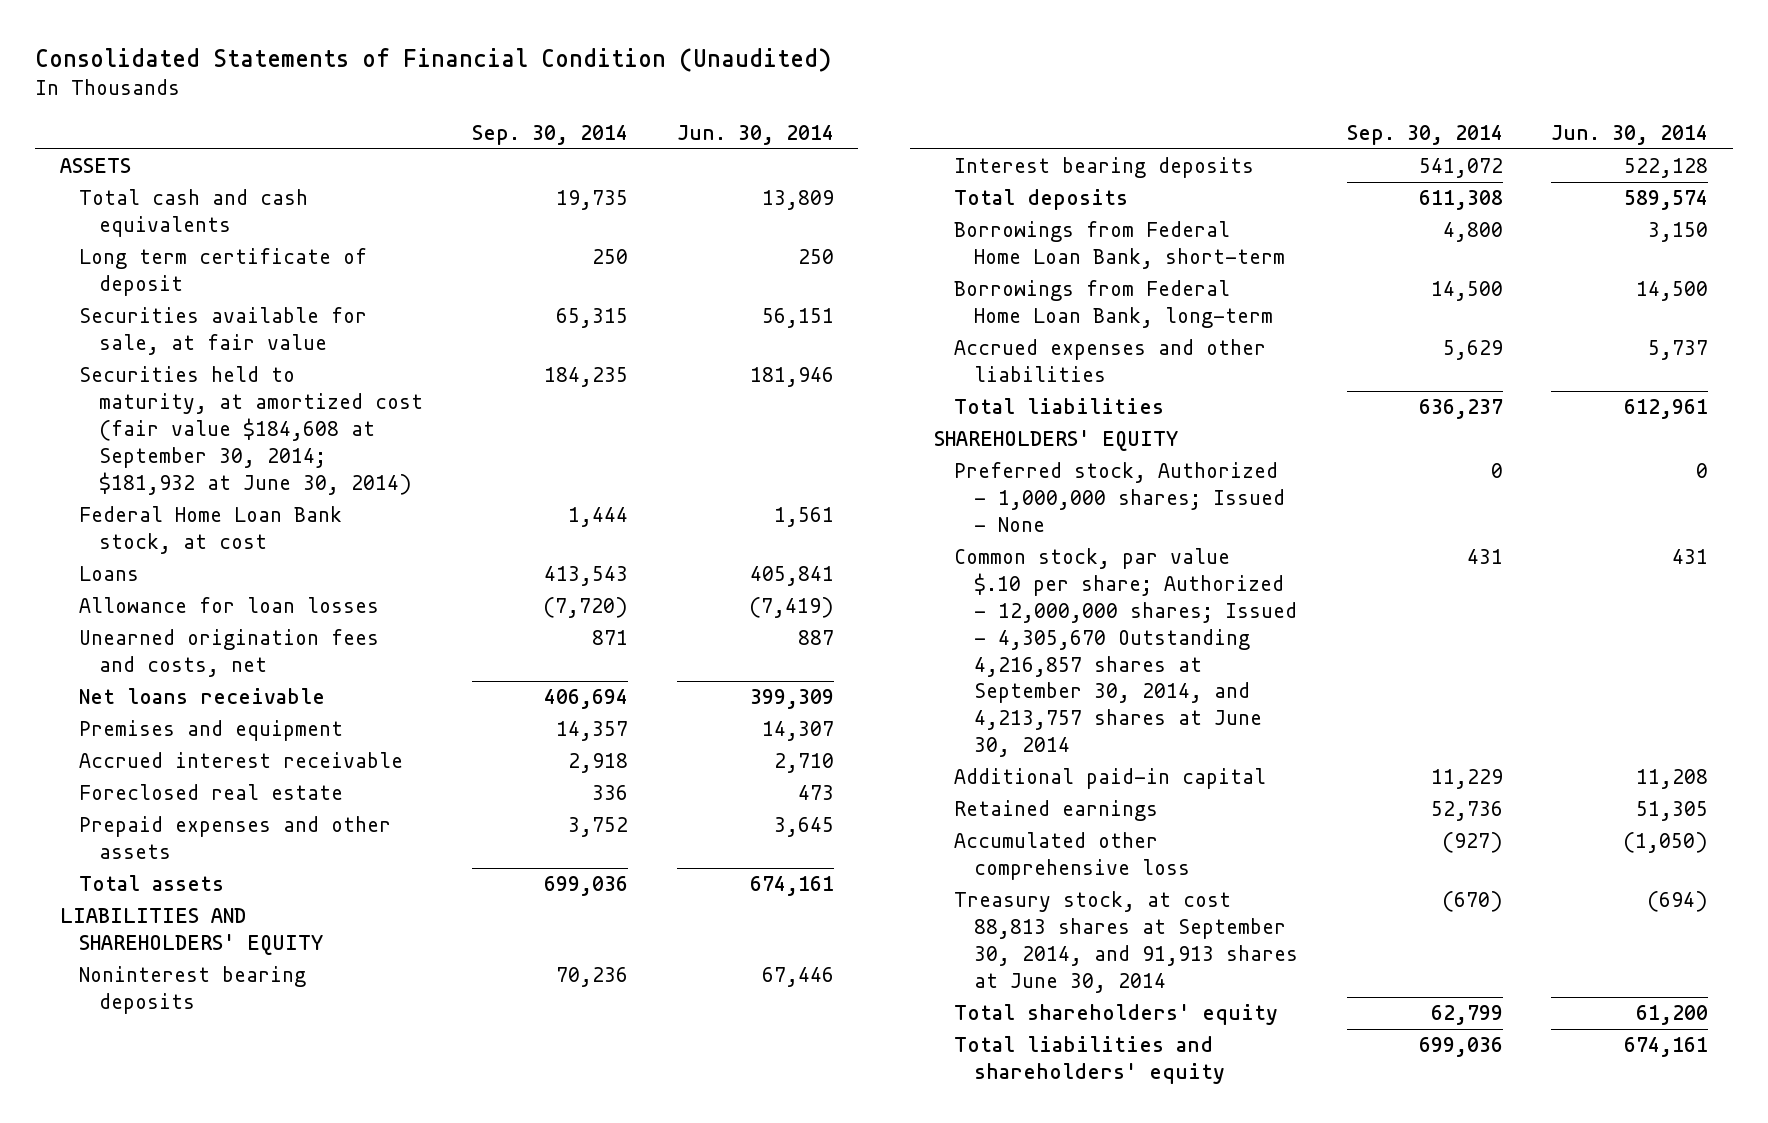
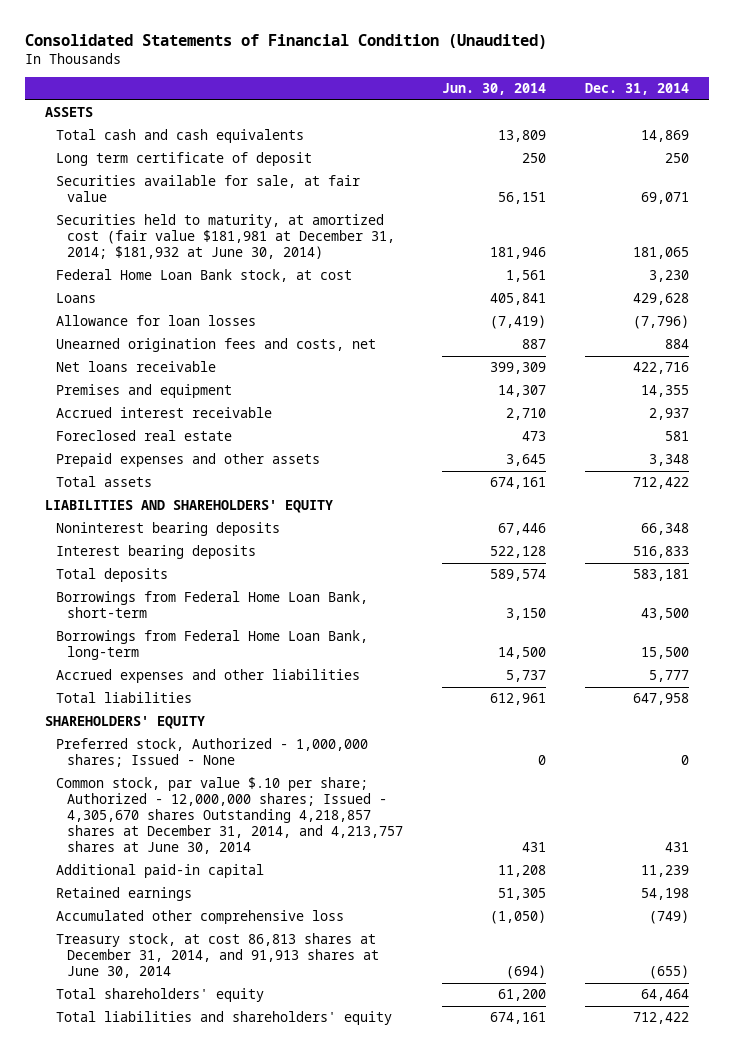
- | Sep. 30, 2014 | Jun. 30, 2014
+ | Jun. 30, 2014 | Dec. 31, 2014
- Securities held to maturity, at amortized cost (fair value $184,608 at September 30, 2014; $181,932 at June 30, 2014) | 184,235 | 181,946
+ Securities held to maturity, at amortized cost (fair value $181,981 at December 31, 2014; $181,932 at June 30, 2014) | 181,946 | 181,065
- Common stock, par value $.10 per share; Authorized - 12,000,000 shares; Issued - 4,305,670 Outstanding 4,216,857 shares at September 30, 2014, and 4,213,757 shares at June 30, 2014 | 431 | 431
+ Common stock, par value $.10 per share; Authorized - 12,000,000 shares; Issued - 4,305,670 shares Outstanding 4,218,857 shares at December 31, 2014, and 4,213,757 shares at June 30, 2014 | 431 | 431
- Treasury stock, at cost 88,813 shares at September 30, 2014, and 91,913 shares at June 30, 2014 | (670) | (694)
+ Treasury stock, at cost 86,813 shares at December 31, 2014, and 91,913 shares at June 30, 2014 | (694) | (655)

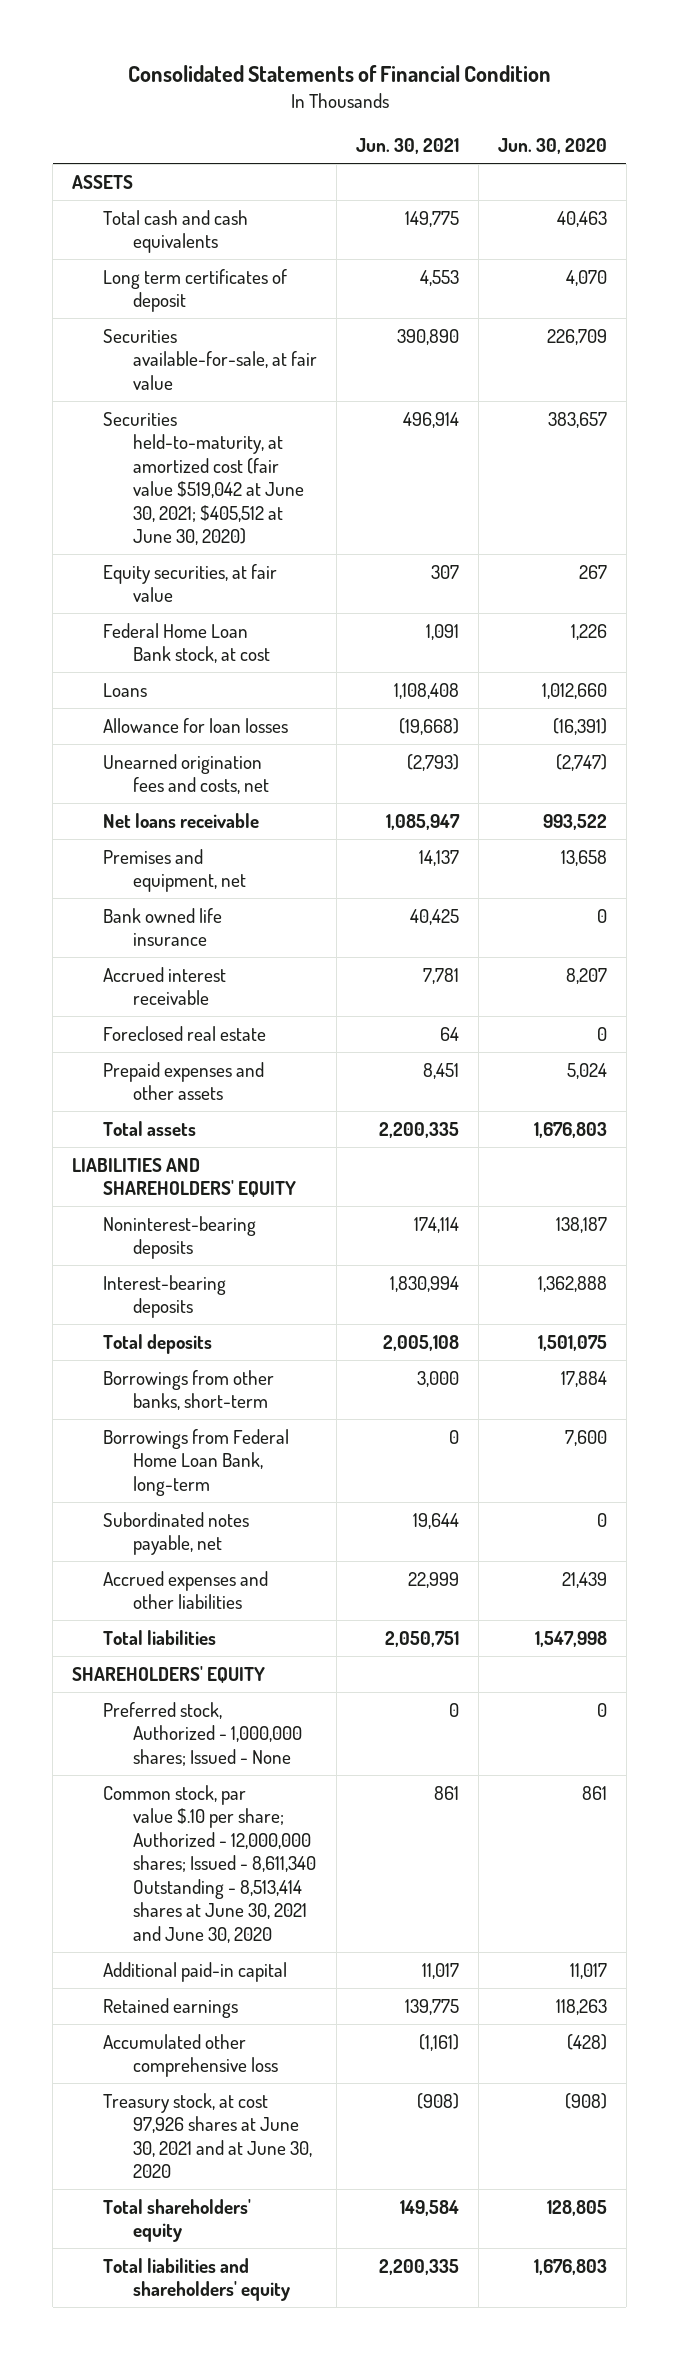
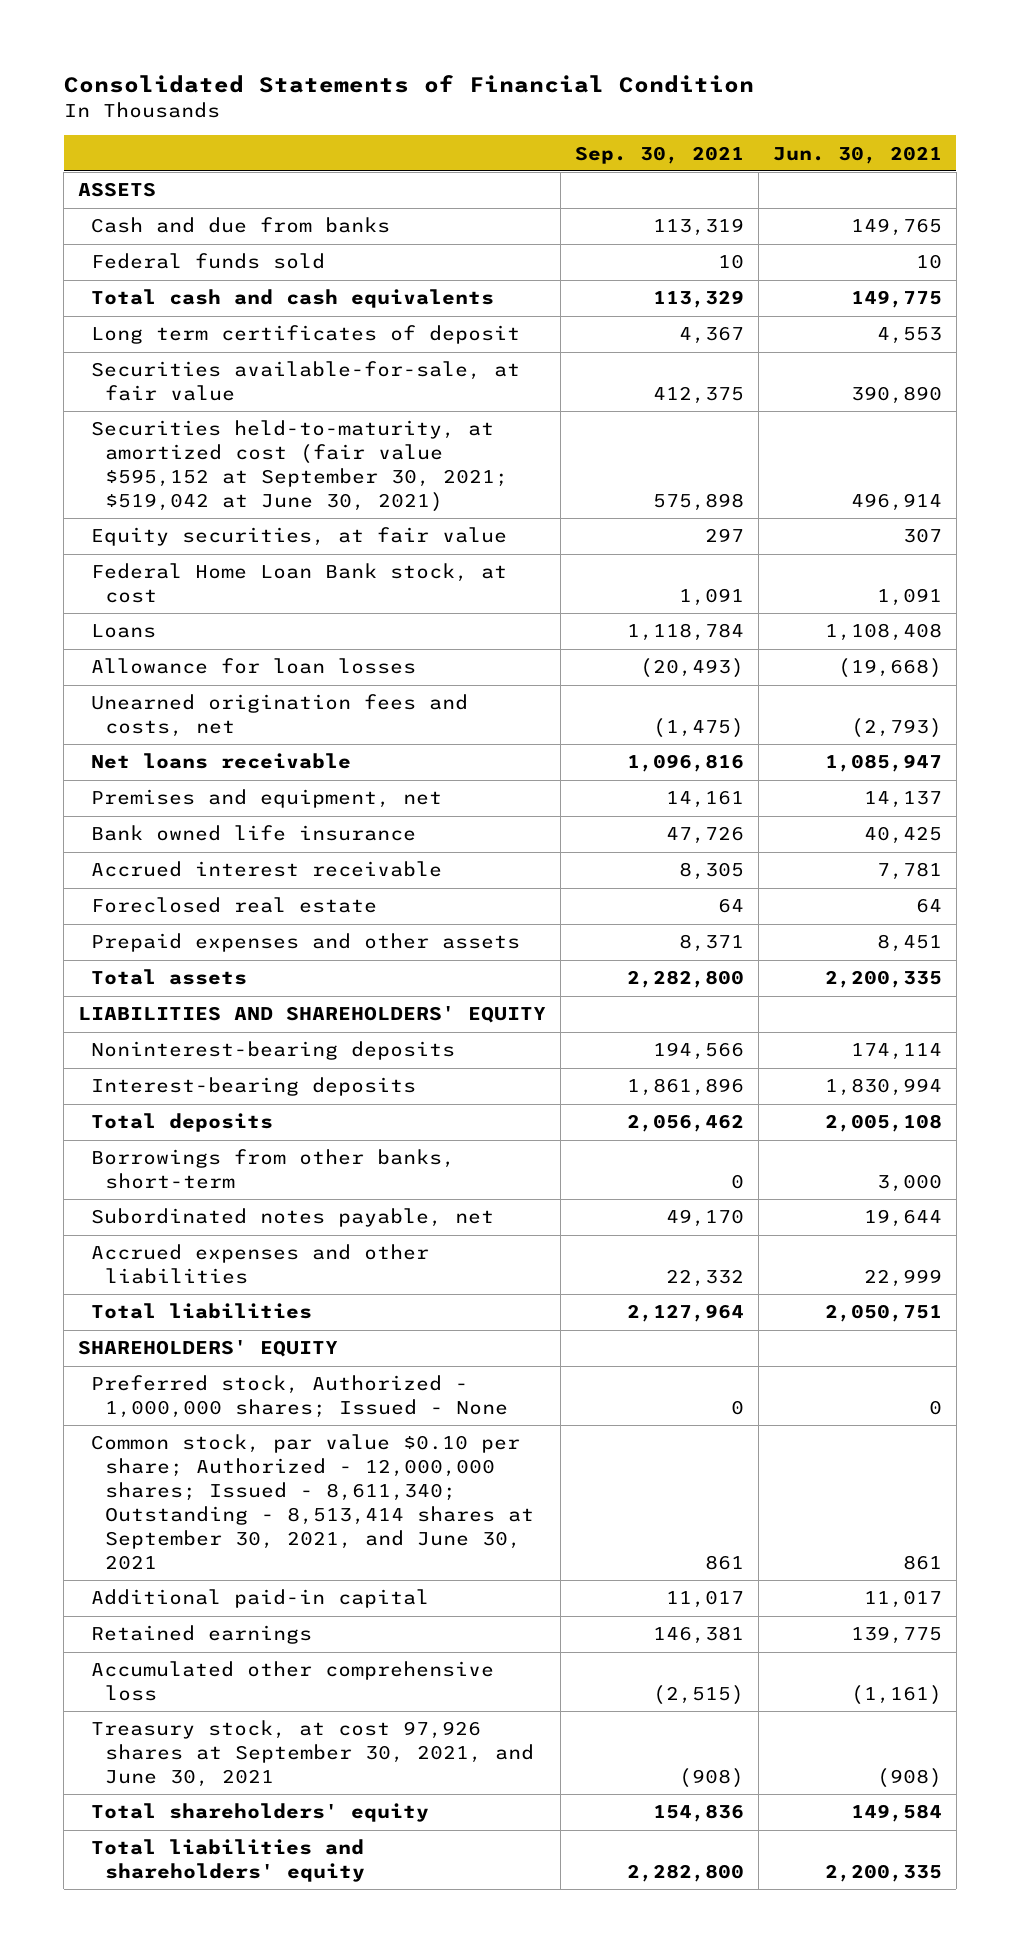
- | Jun. 30, 2021 | Jun. 30, 2020
+ | Sep. 30, 2021 | Jun. 30, 2021
+ Cash and due from banks | 113,319 | 149,765
+ Federal funds sold | 10 | 10
- Securities held-to-maturity, at amortized cost (fair value $519,042 at June 30, 2021; $405,512 at June 30, 2020) | 496,914 | 383,657
+ Securities held-to-maturity, at amortized cost (fair value $595,152 at September 30, 2021; $519,042 at June 30, 2021) | 575,898 | 496,914
- Borrowings from Federal Home Loan Bank, long-term | 0 | 7,600
- Common stock, par value $.10 per share; Authorized - 12,000,000 shares; Issued - 8,611,340 Outstanding - 8,513,414 shares at June 30, 2021 and June 30, 2020 | 861 | 861
+ Common stock, par value $0.10 per share; Authorized - 12,000,000 shares; Issued - 8,611,340; Outstanding - 8,513,414 shares at September 30, 2021, and June 30, 2021 | 861 | 861
- Treasury stock, at cost 97,926 shares at June 30, 2021 and at June 30, 2020 | (908) | (908)
+ Treasury stock, at cost 97,926 shares at September 30, 2021, and June 30, 2021 | (908) | (908)

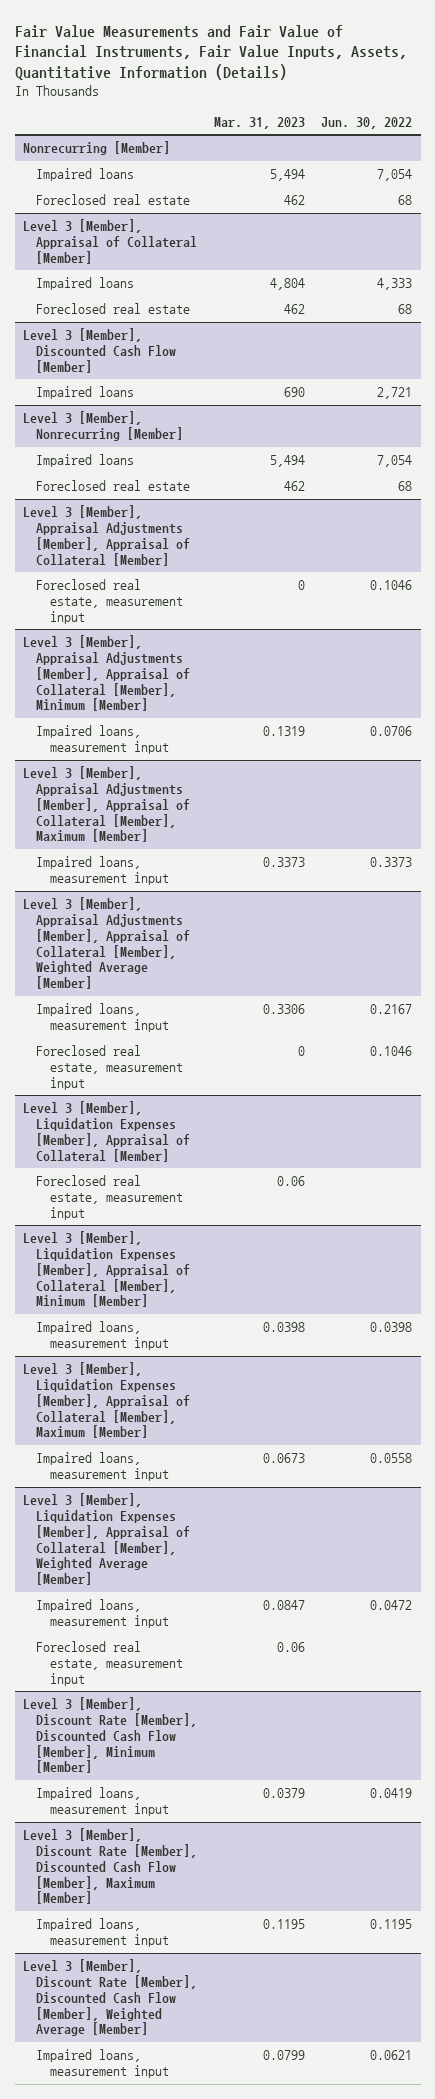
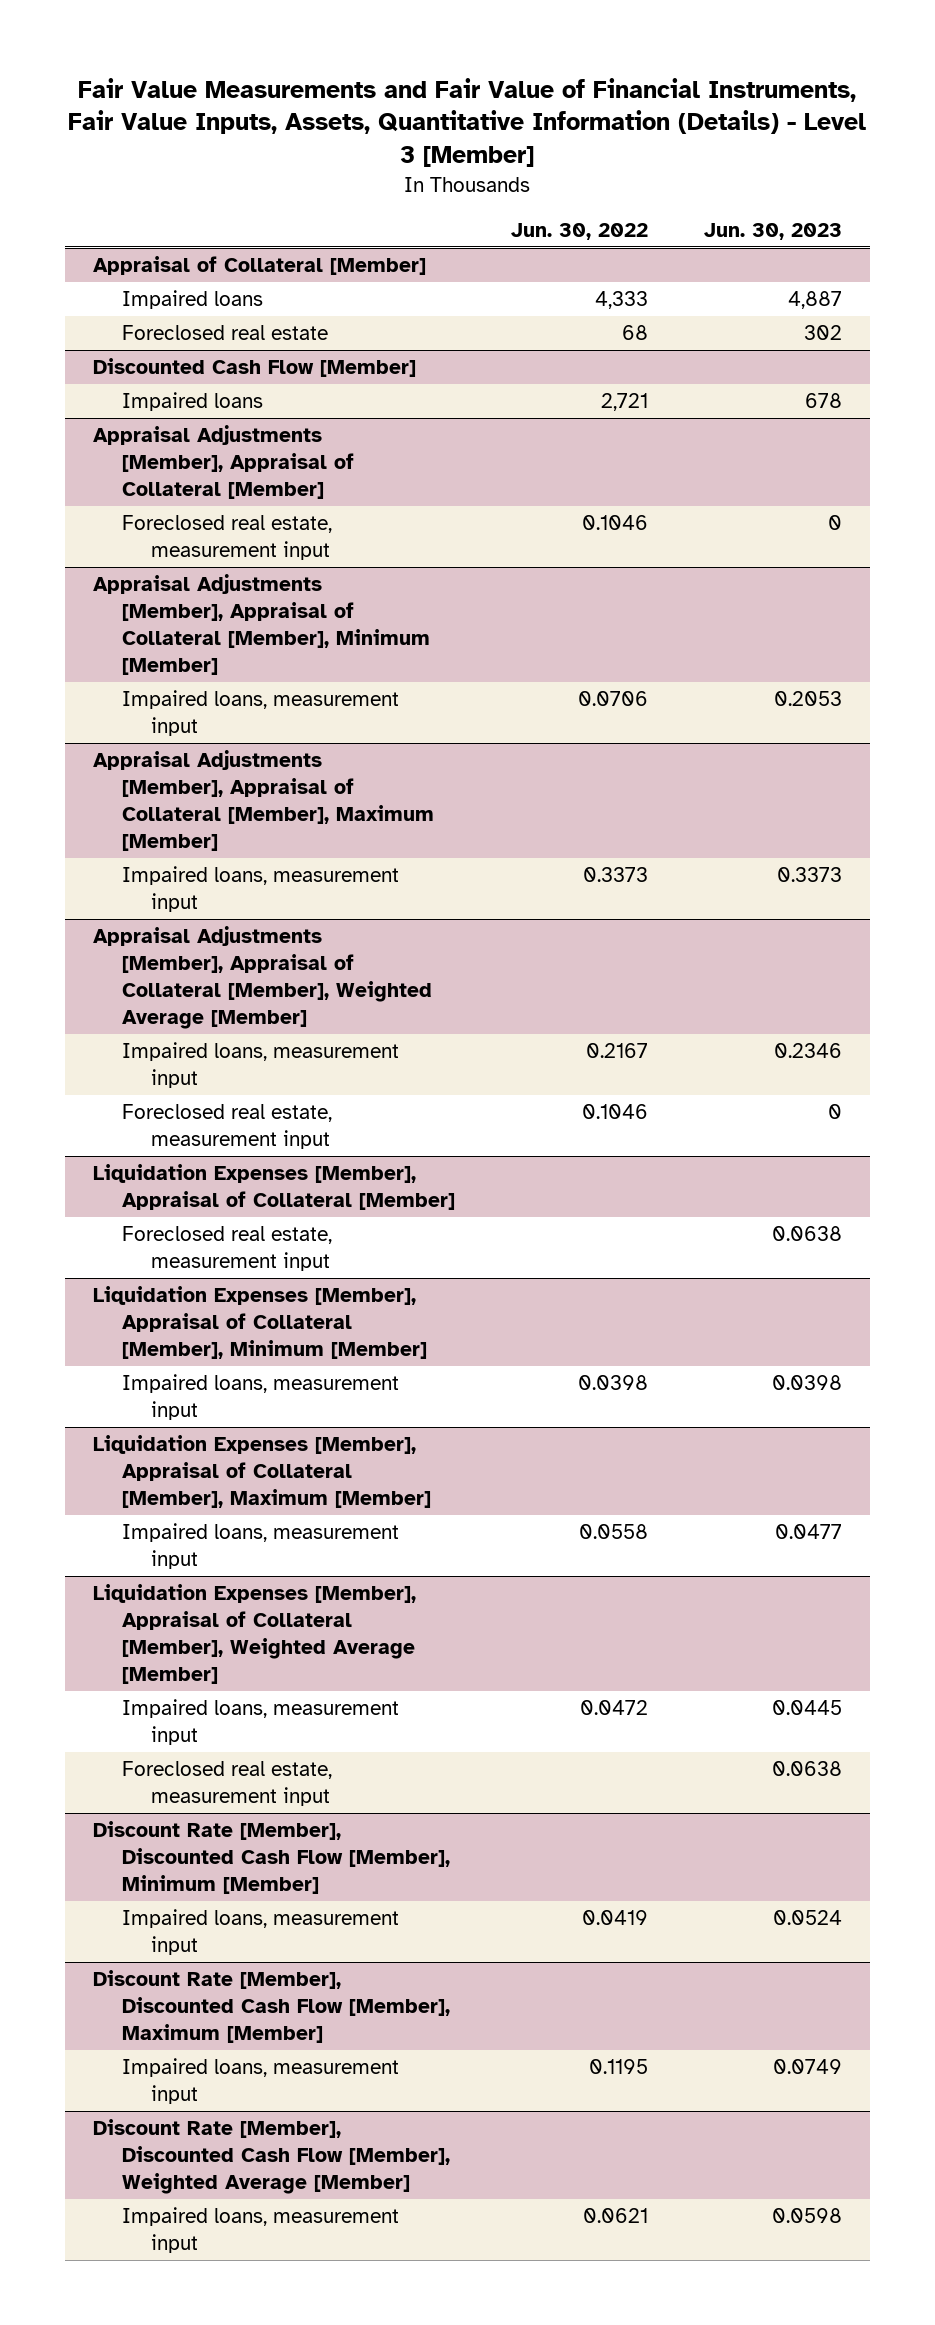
- Fair Value Measurements and Fair Value of Financial Instruments, Fair Value Inputs, Assets, Quantitative Information (Details)
+ Fair Value Measurements and Fair Value of Financial Instruments, Fair Value Inputs, Assets, Quantitative Information (Details) - Level 3 [Member]
- | Mar. 31, 2023 | Jun. 30, 2022
+ | Jun. 30, 2022 | Jun. 30, 2023
- Nonrecurring [Member]
- Impaired loans | 5,494 | 7,054
- Foreclosed real estate | 462 | 68
- Level 3 [Member], Appraisal of Collateral [Member]
+ Appraisal of Collateral [Member]
- Level 3 [Member], Discounted Cash Flow [Member]
+ Discounted Cash Flow [Member]
- Level 3 [Member], Nonrecurring [Member]
- Impaired loans | 5,494 | 7,054
- Foreclosed real estate | 462 | 68
- Level 3 [Member], Appraisal Adjustments [Member], Appraisal of Collateral [Member]
+ Appraisal Adjustments [Member], Appraisal of Collateral [Member]
- Level 3 [Member], Appraisal Adjustments [Member], Appraisal of Collateral [Member], Minimum [Member]
+ Appraisal Adjustments [Member], Appraisal of Collateral [Member], Minimum [Member]
- Level 3 [Member], Appraisal Adjustments [Member], Appraisal of Collateral [Member], Maximum [Member]
+ Appraisal Adjustments [Member], Appraisal of Collateral [Member], Maximum [Member]
- Level 3 [Member], Appraisal Adjustments [Member], Appraisal of Collateral [Member], Weighted Average [Member]
+ Appraisal Adjustments [Member], Appraisal of Collateral [Member], Weighted Average [Member]
- Level 3 [Member], Liquidation Expenses [Member], Appraisal of Collateral [Member]
+ Liquidation Expenses [Member], Appraisal of Collateral [Member]
- Level 3 [Member], Liquidation Expenses [Member], Appraisal of Collateral [Member], Minimum [Member]
+ Liquidation Expenses [Member], Appraisal of Collateral [Member], Minimum [Member]
- Level 3 [Member], Liquidation Expenses [Member], Appraisal of Collateral [Member], Maximum [Member]
+ Liquidation Expenses [Member], Appraisal of Collateral [Member], Maximum [Member]
- Level 3 [Member], Liquidation Expenses [Member], Appraisal of Collateral [Member], Weighted Average [Member]
+ Liquidation Expenses [Member], Appraisal of Collateral [Member], Weighted Average [Member]
- Level 3 [Member], Discount Rate [Member], Discounted Cash Flow [Member], Minimum [Member]
+ Discount Rate [Member], Discounted Cash Flow [Member], Minimum [Member]
- Level 3 [Member], Discount Rate [Member], Discounted Cash Flow [Member], Maximum [Member]
+ Discount Rate [Member], Discounted Cash Flow [Member], Maximum [Member]
- Level 3 [Member], Discount Rate [Member], Discounted Cash Flow [Member], Weighted Average [Member]
+ Discount Rate [Member], Discounted Cash Flow [Member], Weighted Average [Member]

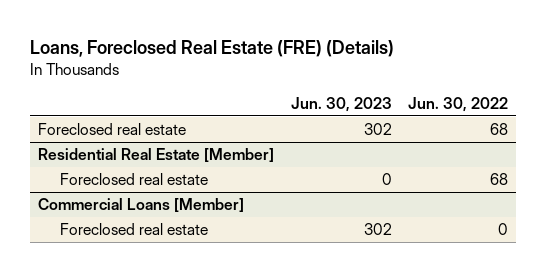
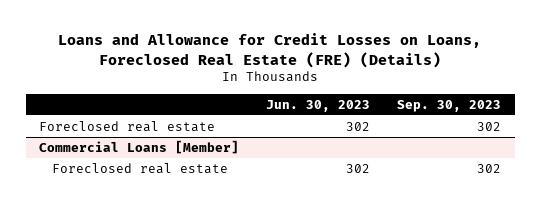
- Loans, Foreclosed Real Estate (FRE) (Details)
+ Loans and Allowance for Credit Losses on Loans, Foreclosed Real Estate (FRE) (Details)
- | Jun. 30, 2023 | Jun. 30, 2022
+ | Jun. 30, 2023 | Sep. 30, 2023
- Residential Real Estate [Member]
- Foreclosed real estate | 0 | 68

